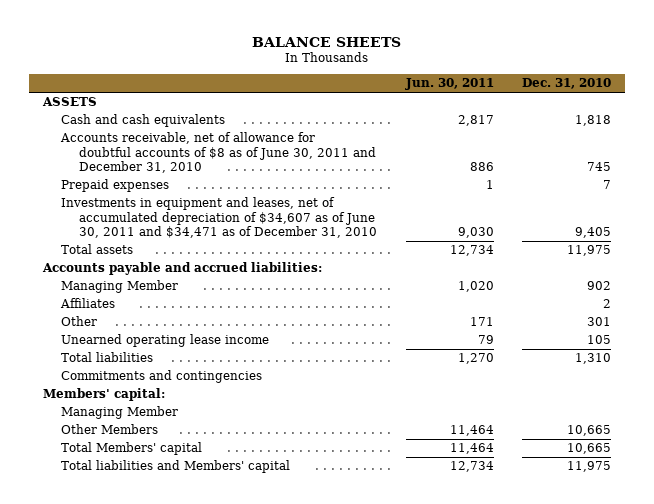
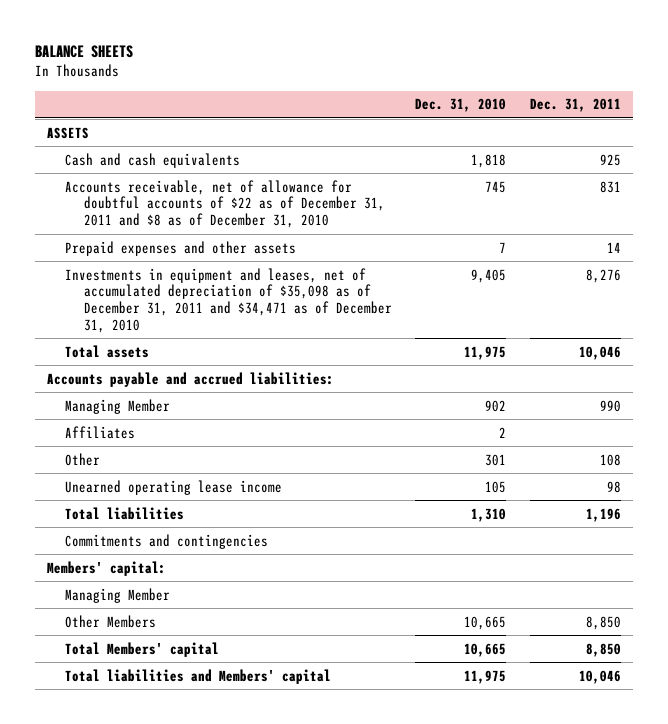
- | Jun. 30, 2011 | Dec. 31, 2010
+ | Dec. 31, 2010 | Dec. 31, 2011
- Accounts receivable, net of allowance for doubtful accounts of $8 as of June 30, 2011 and December 31, 2010 | 886 | 745
- Prepaid expenses | 1 | 7
- Investments in equipment and leases, net of accumulated depreciation of $34,607 as of June 30, 2011 and $34,471 as of December 31, 2010 | 9,030 | 9,405
+ Accounts receivable, net of allowance for doubtful accounts of $22 as of December 31, 2011 and $8 as of December 31, 2010 | 745 | 831
+ Prepaid expenses and other assets | 7 | 14
+ Investments in equipment and leases, net of accumulated depreciation of $35,098 as of December 31, 2011 and $34,471 as of December 31, 2010 | 9,405 | 8,276

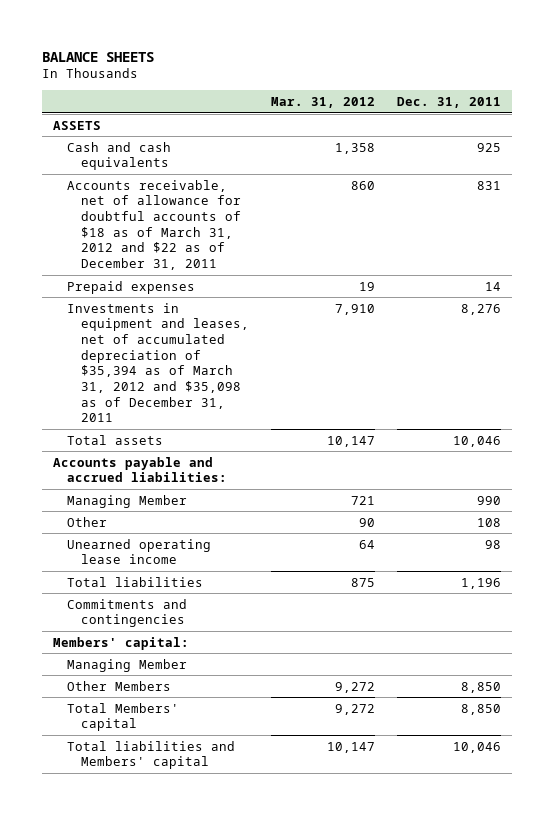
- | Dec. 31, 2010 | Dec. 31, 2011
+ | Mar. 31, 2012 | Dec. 31, 2011
- Accounts receivable, net of allowance for doubtful accounts of $22 as of December 31, 2011 and $8 as of December 31, 2010 | 745 | 831
- Prepaid expenses and other assets | 7 | 14
- Investments in equipment and leases, net of accumulated depreciation of $35,098 as of December 31, 2011 and $34,471 as of December 31, 2010 | 9,405 | 8,276
+ Accounts receivable, net of allowance for doubtful accounts of $18 as of March 31, 2012 and $22 as of December 31, 2011 | 860 | 831
+ Prepaid expenses | 19 | 14
+ Investments in equipment and leases, net of accumulated depreciation of $35,394 as of March 31, 2012 and $35,098 as of December 31, 2011 | 7,910 | 8,276
- Affiliates | 2 |

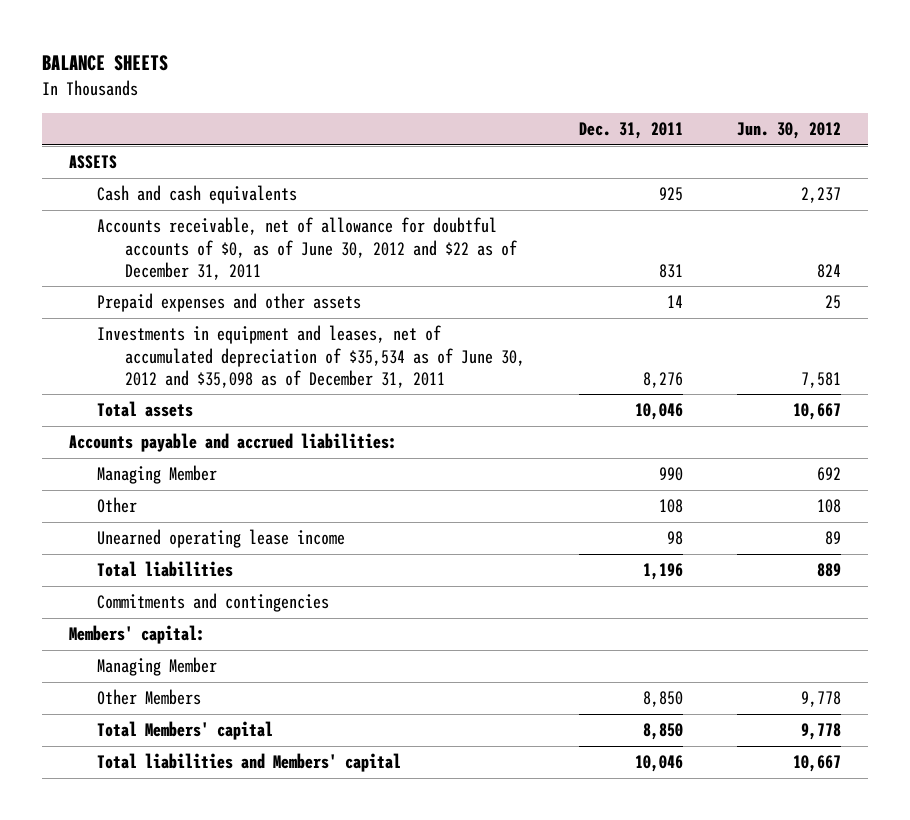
- | Mar. 31, 2012 | Dec. 31, 2011
+ | Dec. 31, 2011 | Jun. 30, 2012
- Accounts receivable, net of allowance for doubtful accounts of $18 as of March 31, 2012 and $22 as of December 31, 2011 | 860 | 831
- Prepaid expenses | 19 | 14
- Investments in equipment and leases, net of accumulated depreciation of $35,394 as of March 31, 2012 and $35,098 as of December 31, 2011 | 7,910 | 8,276
+ Accounts receivable, net of allowance for doubtful accounts of $0, as of June 30, 2012 and $22 as of December 31, 2011 | 831 | 824
+ Prepaid expenses and other assets | 14 | 25
+ Investments in equipment and leases, net of accumulated depreciation of $35,534 as of June 30, 2012 and $35,098 as of December 31, 2011 | 8,276 | 7,581

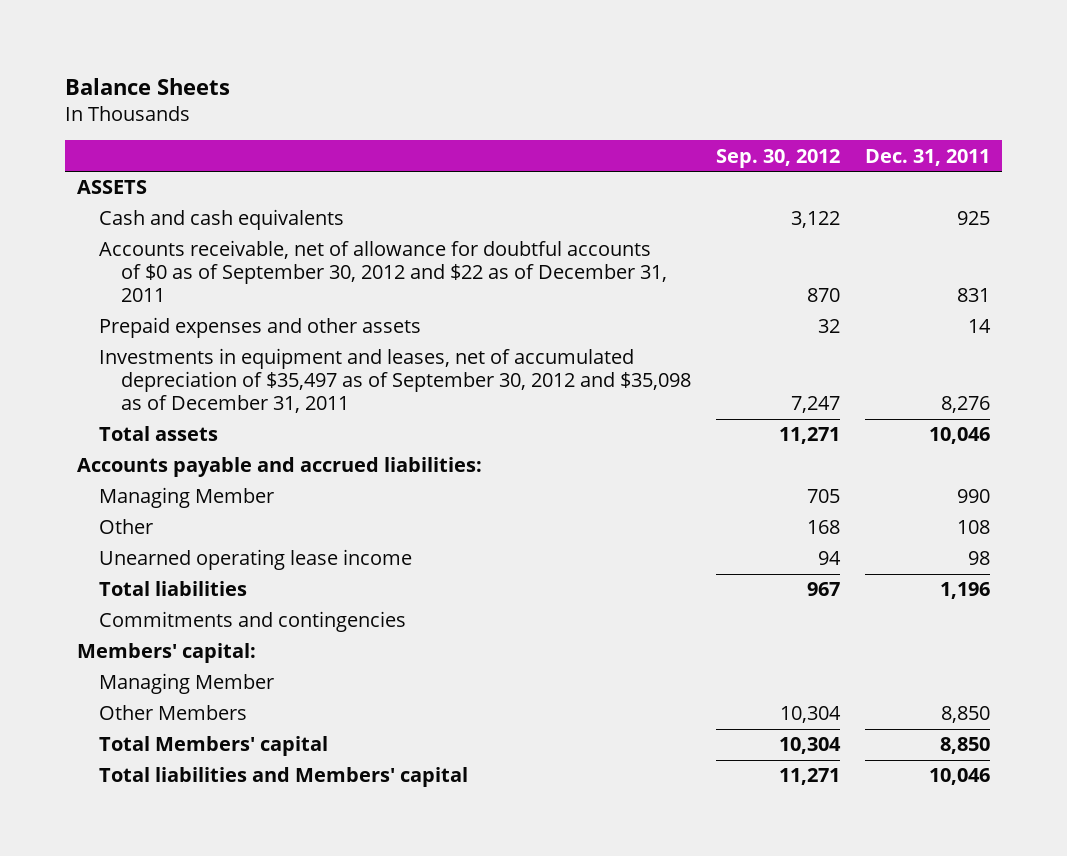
- BALANCE SHEETS
+ Balance Sheets
- | Dec. 31, 2011 | Jun. 30, 2012
+ | Sep. 30, 2012 | Dec. 31, 2011
- Accounts receivable, net of allowance for doubtful accounts of $0, as of June 30, 2012 and $22 as of December 31, 2011 | 831 | 824
+ Accounts receivable, net of allowance for doubtful accounts of $0 as of September 30, 2012 and $22 as of December 31, 2011 | 870 | 831
- Investments in equipment and leases, net of accumulated depreciation of $35,534 as of June 30, 2012 and $35,098 as of December 31, 2011 | 8,276 | 7,581
+ Investments in equipment and leases, net of accumulated depreciation of $35,497 as of September 30, 2012 and $35,098 as of December 31, 2011 | 7,247 | 8,276

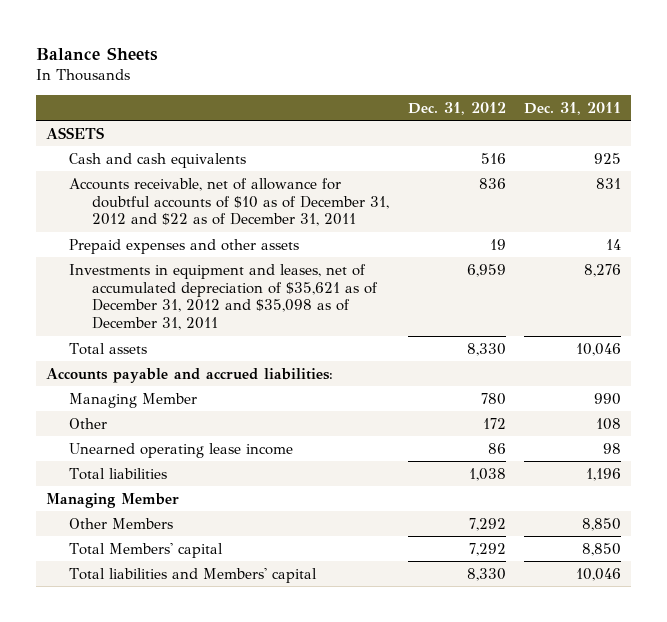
- | Sep. 30, 2012 | Dec. 31, 2011
+ | Dec. 31, 2012 | Dec. 31, 2011
- Accounts receivable, net of allowance for doubtful accounts of $0 as of September 30, 2012 and $22 as of December 31, 2011 | 870 | 831
+ Accounts receivable, net of allowance for doubtful accounts of $10 as of December 31, 2012 and $22 as of December 31, 2011 | 836 | 831
- Investments in equipment and leases, net of accumulated depreciation of $35,497 as of September 30, 2012 and $35,098 as of December 31, 2011 | 7,247 | 8,276
+ Investments in equipment and leases, net of accumulated depreciation of $35,621 as of December 31, 2012 and $35,098 as of December 31, 2011 | 6,959 | 8,276
- Commitments and contingencies
- Members' capital:

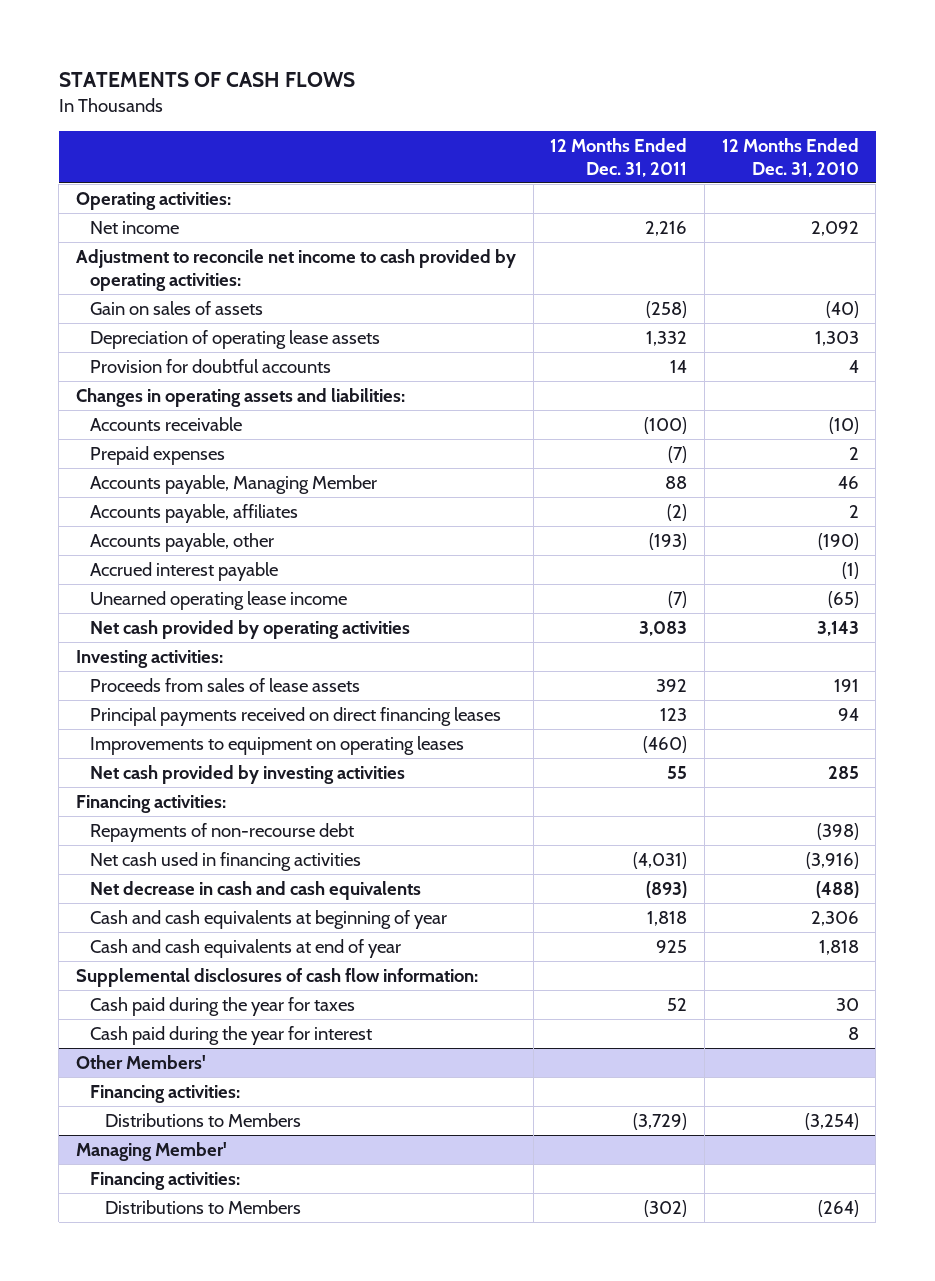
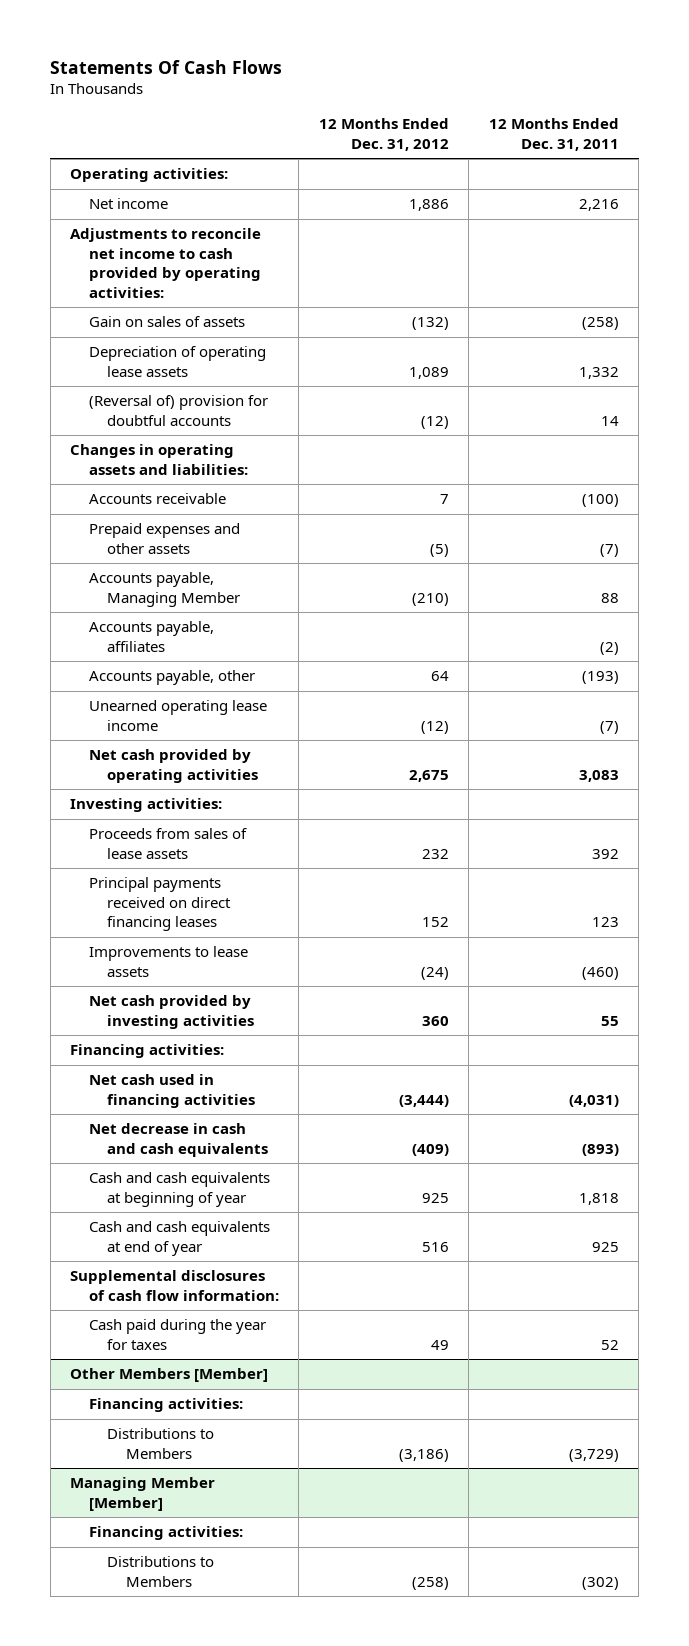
- STATEMENTS OF CASH FLOWS
+ Statements Of Cash Flows
- | 12 Months Ended Dec. 31, 2011 | 12 Months Ended Dec. 31, 2010
+ | 12 Months Ended Dec. 31, 2012 | 12 Months Ended Dec. 31, 2011
- Adjustment to reconcile net income to cash provided by operating activities:
+ Adjustments to reconcile net income to cash provided by operating activities:
- Provision for doubtful accounts | 14 | 4
+ (Reversal of) provision for doubtful accounts | (12) | 14
- Prepaid expenses | (7) | 2
+ Prepaid expenses and other assets | (5) | (7)
- Accrued interest payable | | (1)
- Improvements to equipment on operating leases | (460) |
+ Improvements to lease assets | (24) | (460)
- Repayments of non-recourse debt | | (398)
- Cash paid during the year for interest | | 8
- Other Members'
+ Other Members [Member]
- Managing Member'
+ Managing Member [Member]

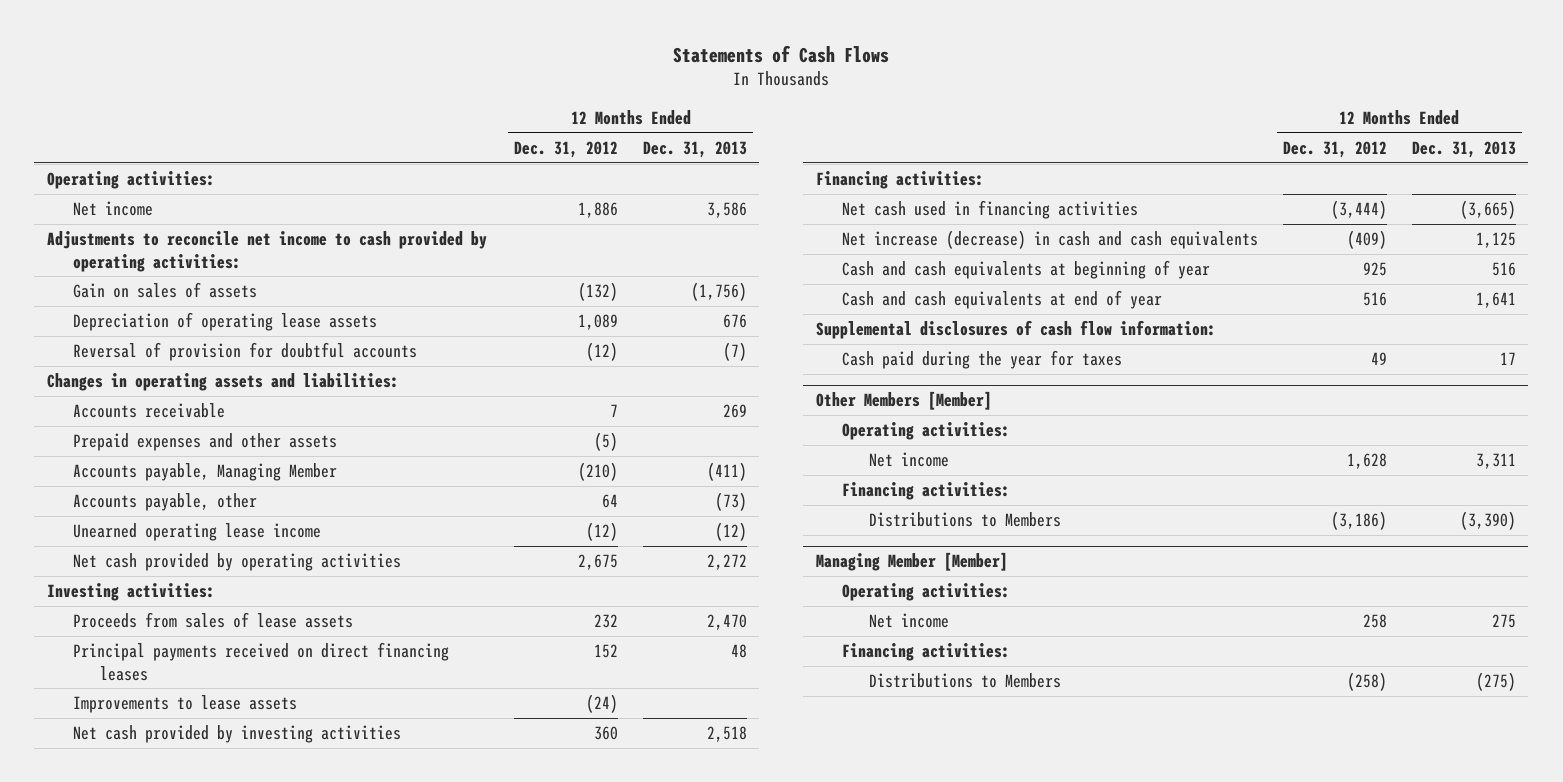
- Statements Of Cash Flows
+ Statements of Cash Flows
- | 12 Months Ended Dec. 31, 2012 | 12 Months Ended Dec. 31, 2011
+ | 12 Months Ended Dec. 31, 2012 | 12 Months Ended Dec. 31, 2013
- (Reversal of) provision for doubtful accounts | (12) | 14
+ Reversal of provision for doubtful accounts | (12) | (7)
- Accounts payable, affiliates | | (2)
- Net decrease in cash and cash equivalents | (409) | (893)
+ Net increase (decrease) in cash and cash equivalents | (409) | 1,125
@ Other Members [Member]
+ Operating activities:
+ Net income | 1,628 | 3,311
@ Managing Member [Member]
+ Operating activities:
+ Net income | 258 | 275

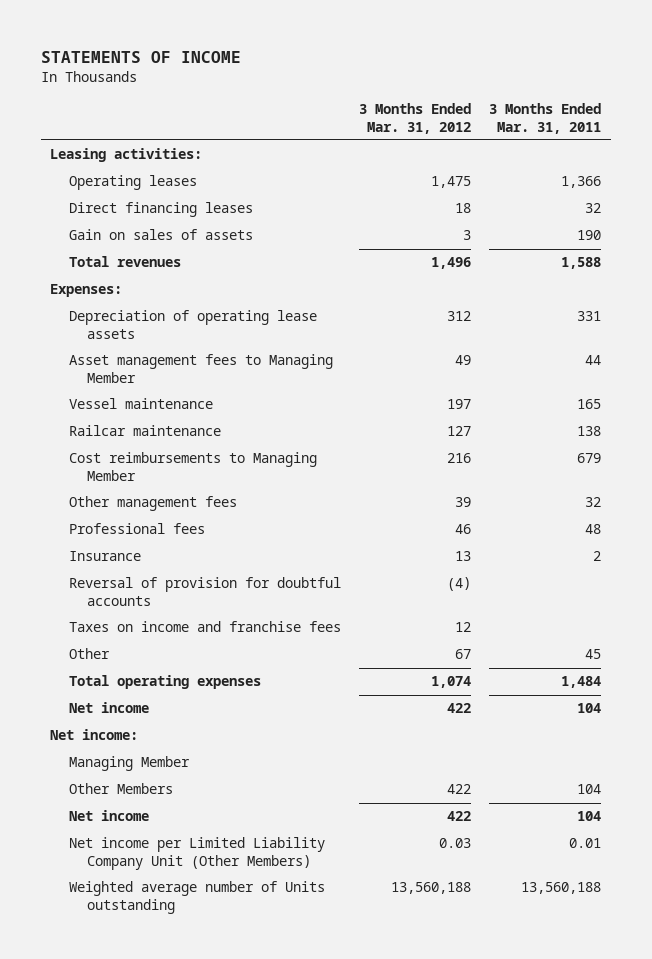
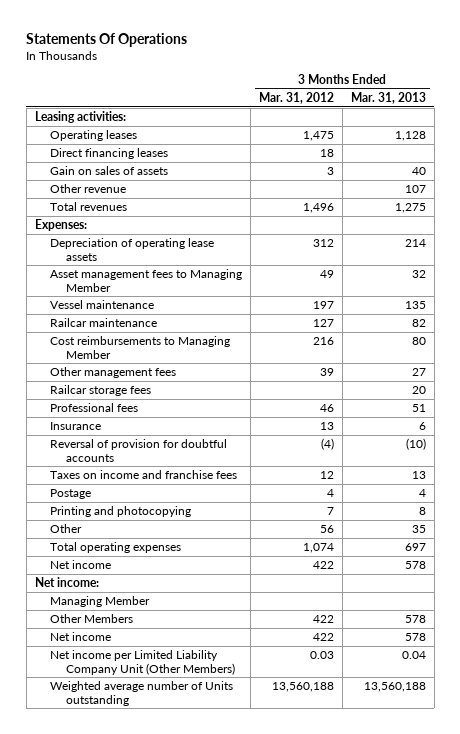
- STATEMENTS OF INCOME
+ Statements Of Operations
- | 3 Months Ended Mar. 31, 2012 | 3 Months Ended Mar. 31, 2011
+ | 3 Months Ended Mar. 31, 2012 | 3 Months Ended Mar. 31, 2013
+ Other revenue | | 107
+ Railcar storage fees | | 20
- Other | 67 | 45
+ Postage | 4 | 4
+ Printing and photocopying | 7 | 8
+ Other | 56 | 35

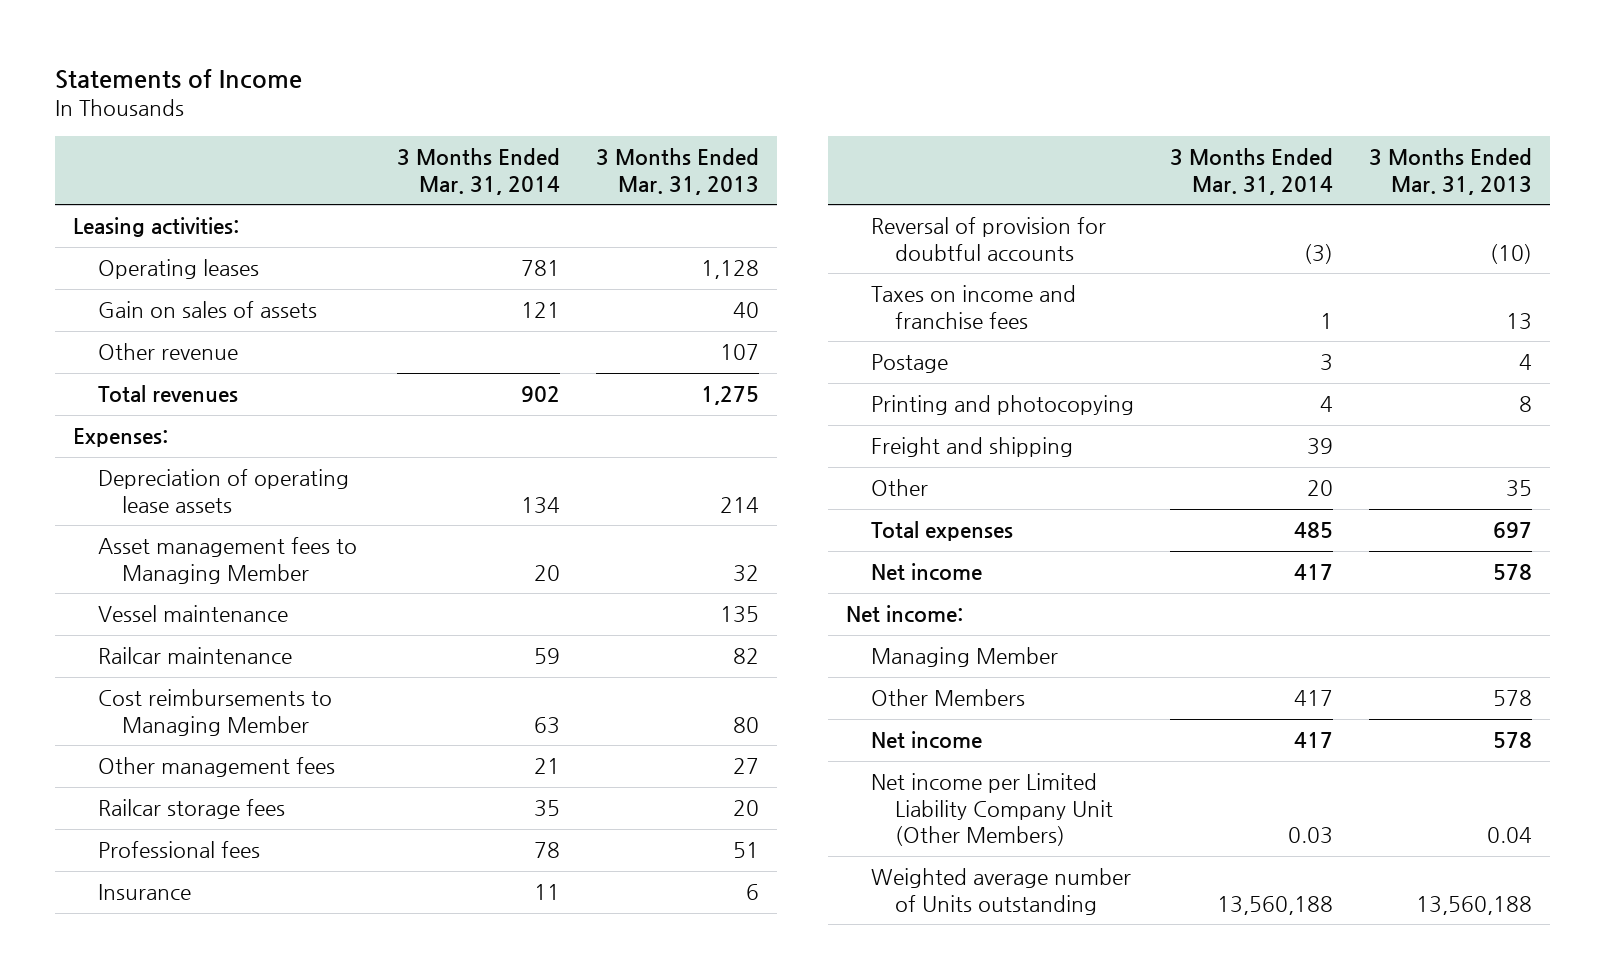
- Statements Of Operations
+ Statements of Income
- | 3 Months Ended Mar. 31, 2012 | 3 Months Ended Mar. 31, 2013
+ | 3 Months Ended Mar. 31, 2014 | 3 Months Ended Mar. 31, 2013
- Direct financing leases | 18 |
+ Freight and shipping | 39 |
- Total operating expenses | 1,074 | 697
+ Total expenses | 485 | 697

